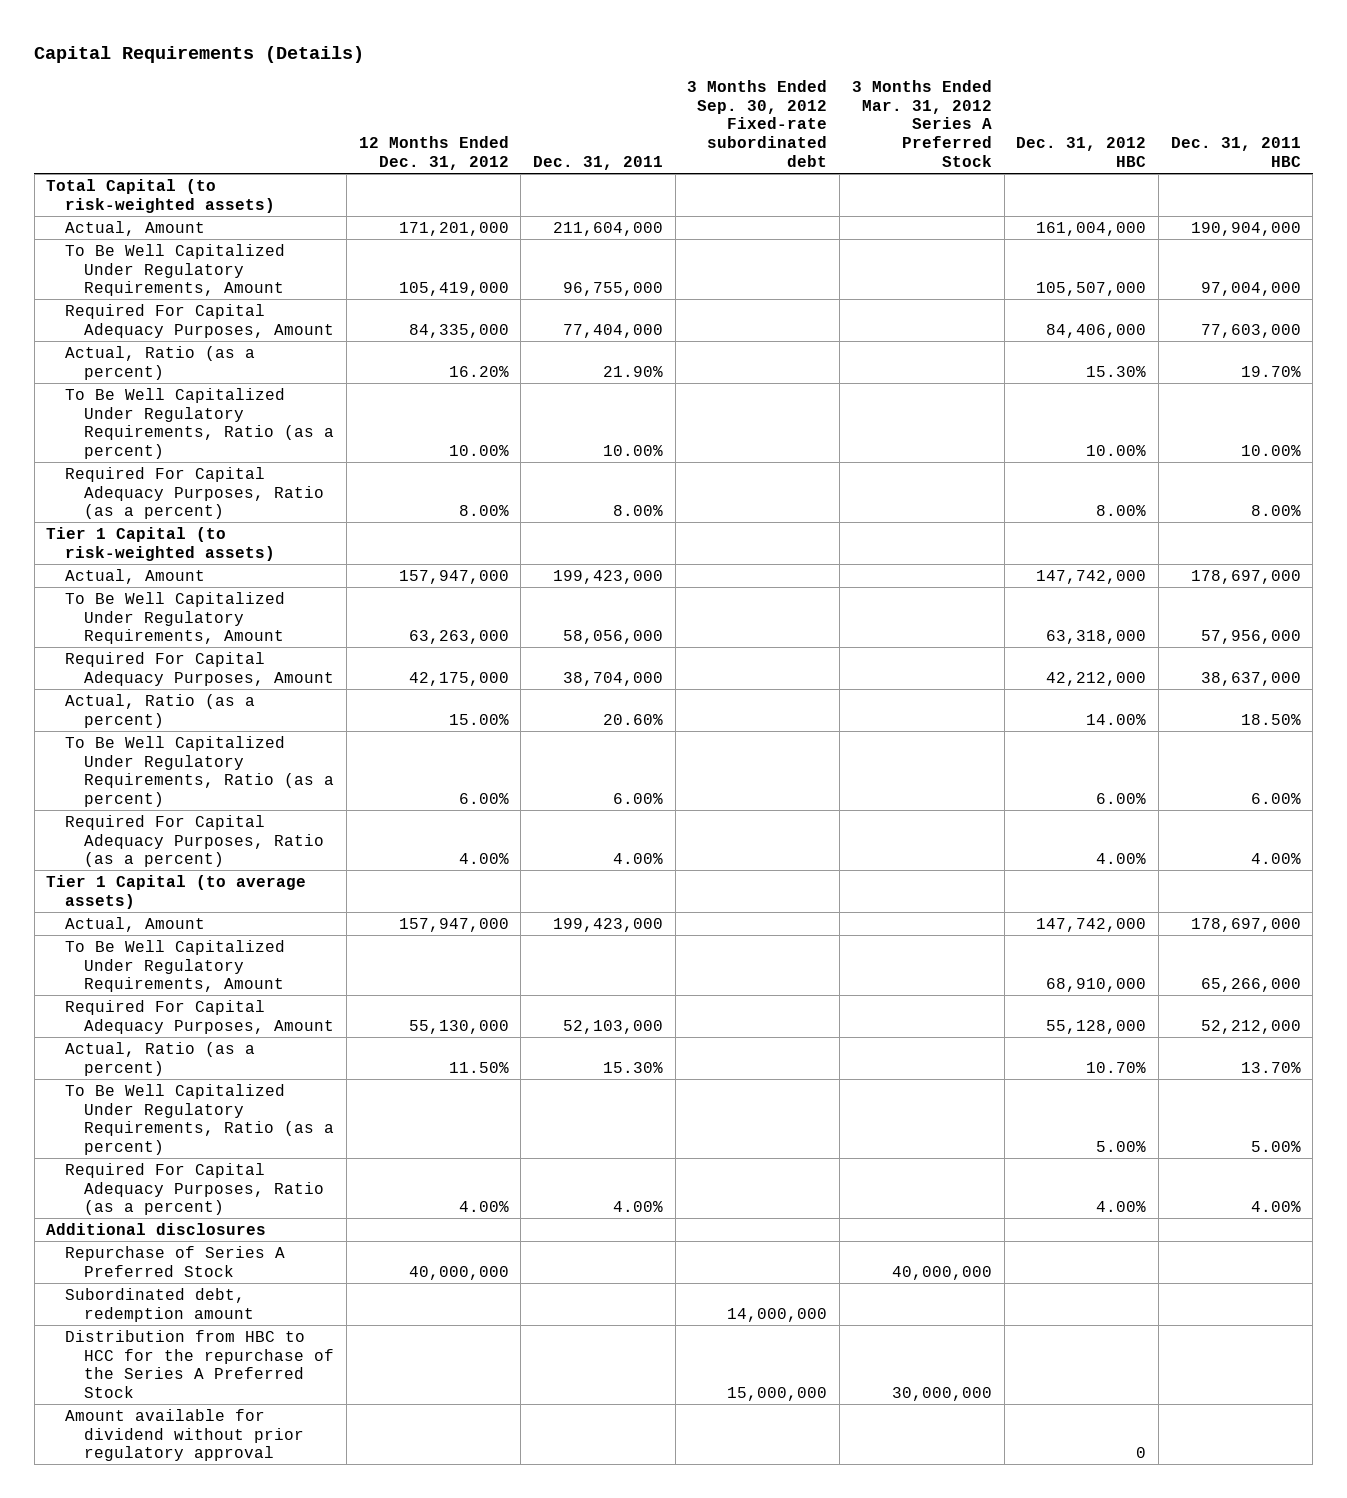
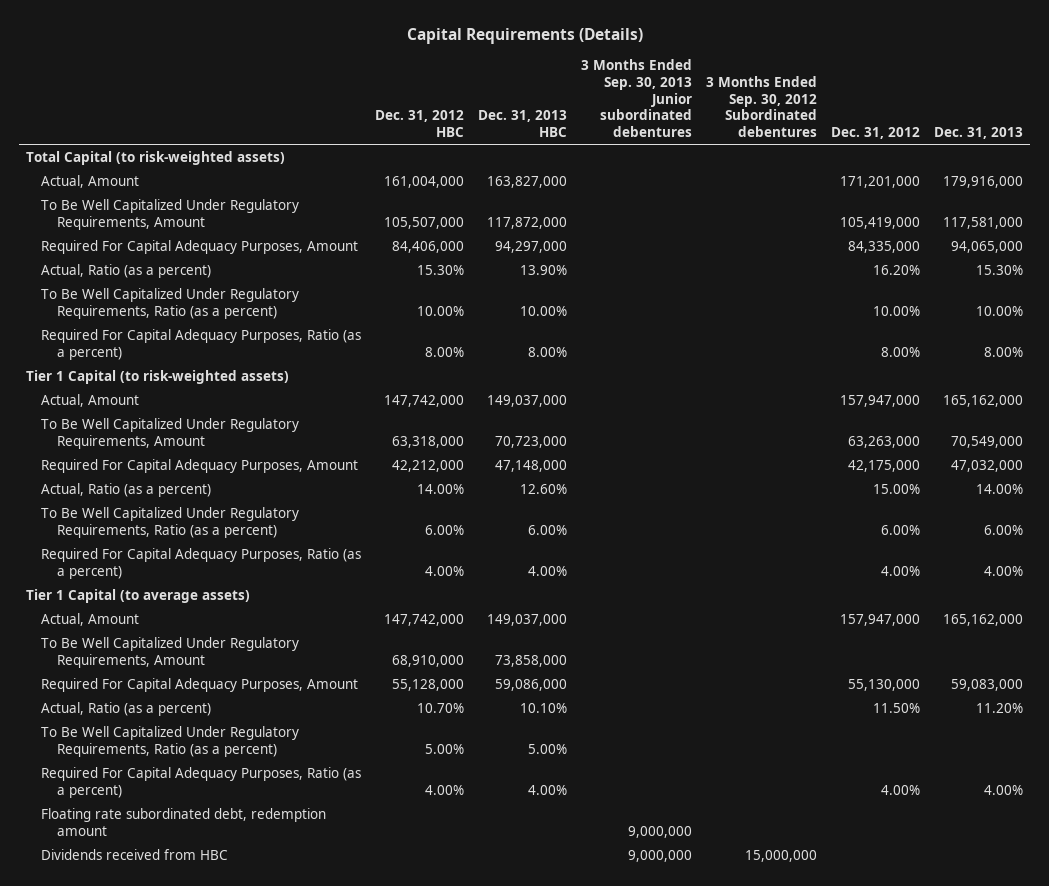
- | 12 Months Ended Dec. 31, 2012 | Dec. 31, 2011 | 3 Months Ended Sep. 30, 2012 Fixed-rate subordinated debt | 3 Months Ended Mar. 31, 2012 Series A Preferred Stock | Dec. 31, 2012 HBC | Dec. 31, 2011 HBC
+ | Dec. 31, 2012 HBC | Dec. 31, 2013 HBC | 3 Months Ended Sep. 30, 2013 Junior subordinated debentures | 3 Months Ended Sep. 30, 2012 Subordinated debentures | Dec. 31, 2012 | Dec. 31, 2013
- Additional disclosures
- Repurchase of Series A Preferred Stock | 40,000,000 | | | 40,000,000 | |
- Subordinated debt, redemption amount | | | 14,000,000 | | |
- Distribution from HBC to HCC for the repurchase of the Series A Preferred Stock | | | 15,000,000 | 30,000,000 | |
- Amount available for dividend without prior regulatory approval | | | | | 0 |
+ Floating rate subordinated debt, redemption amount | | | 9,000,000 | | |
+ Dividends received from HBC | | | 9,000,000 | 15,000,000 | |

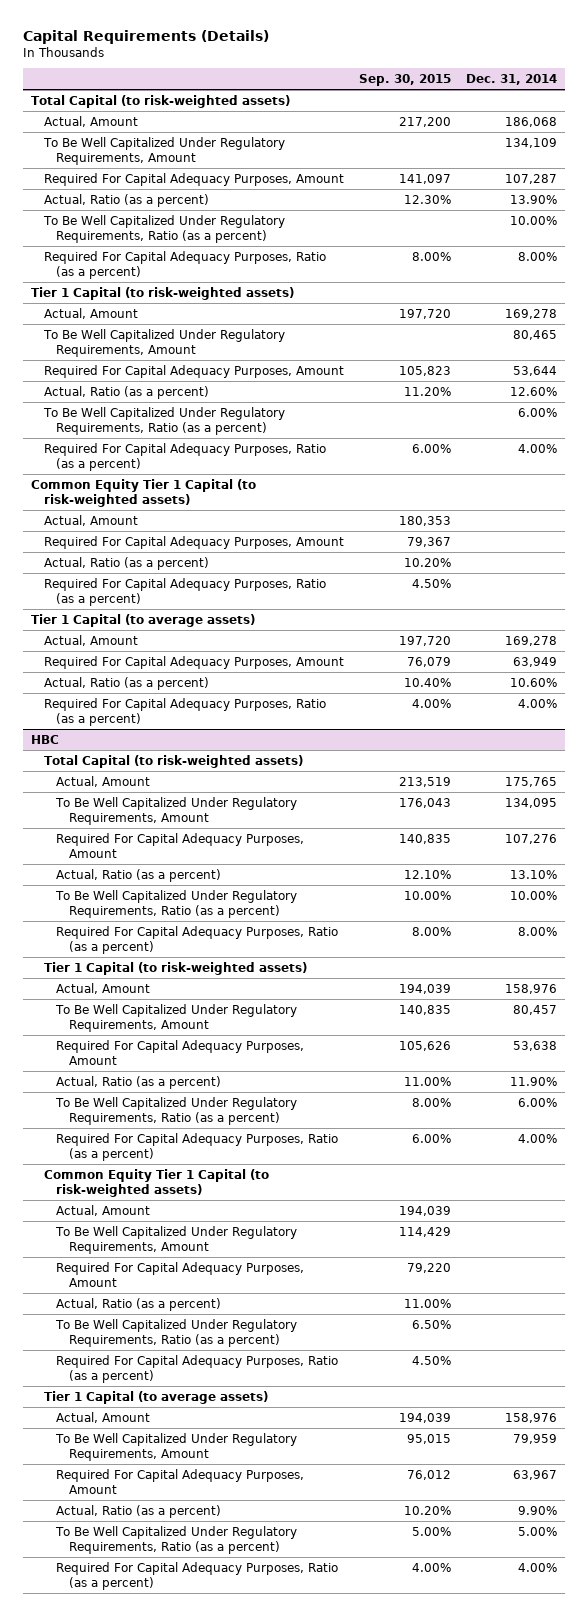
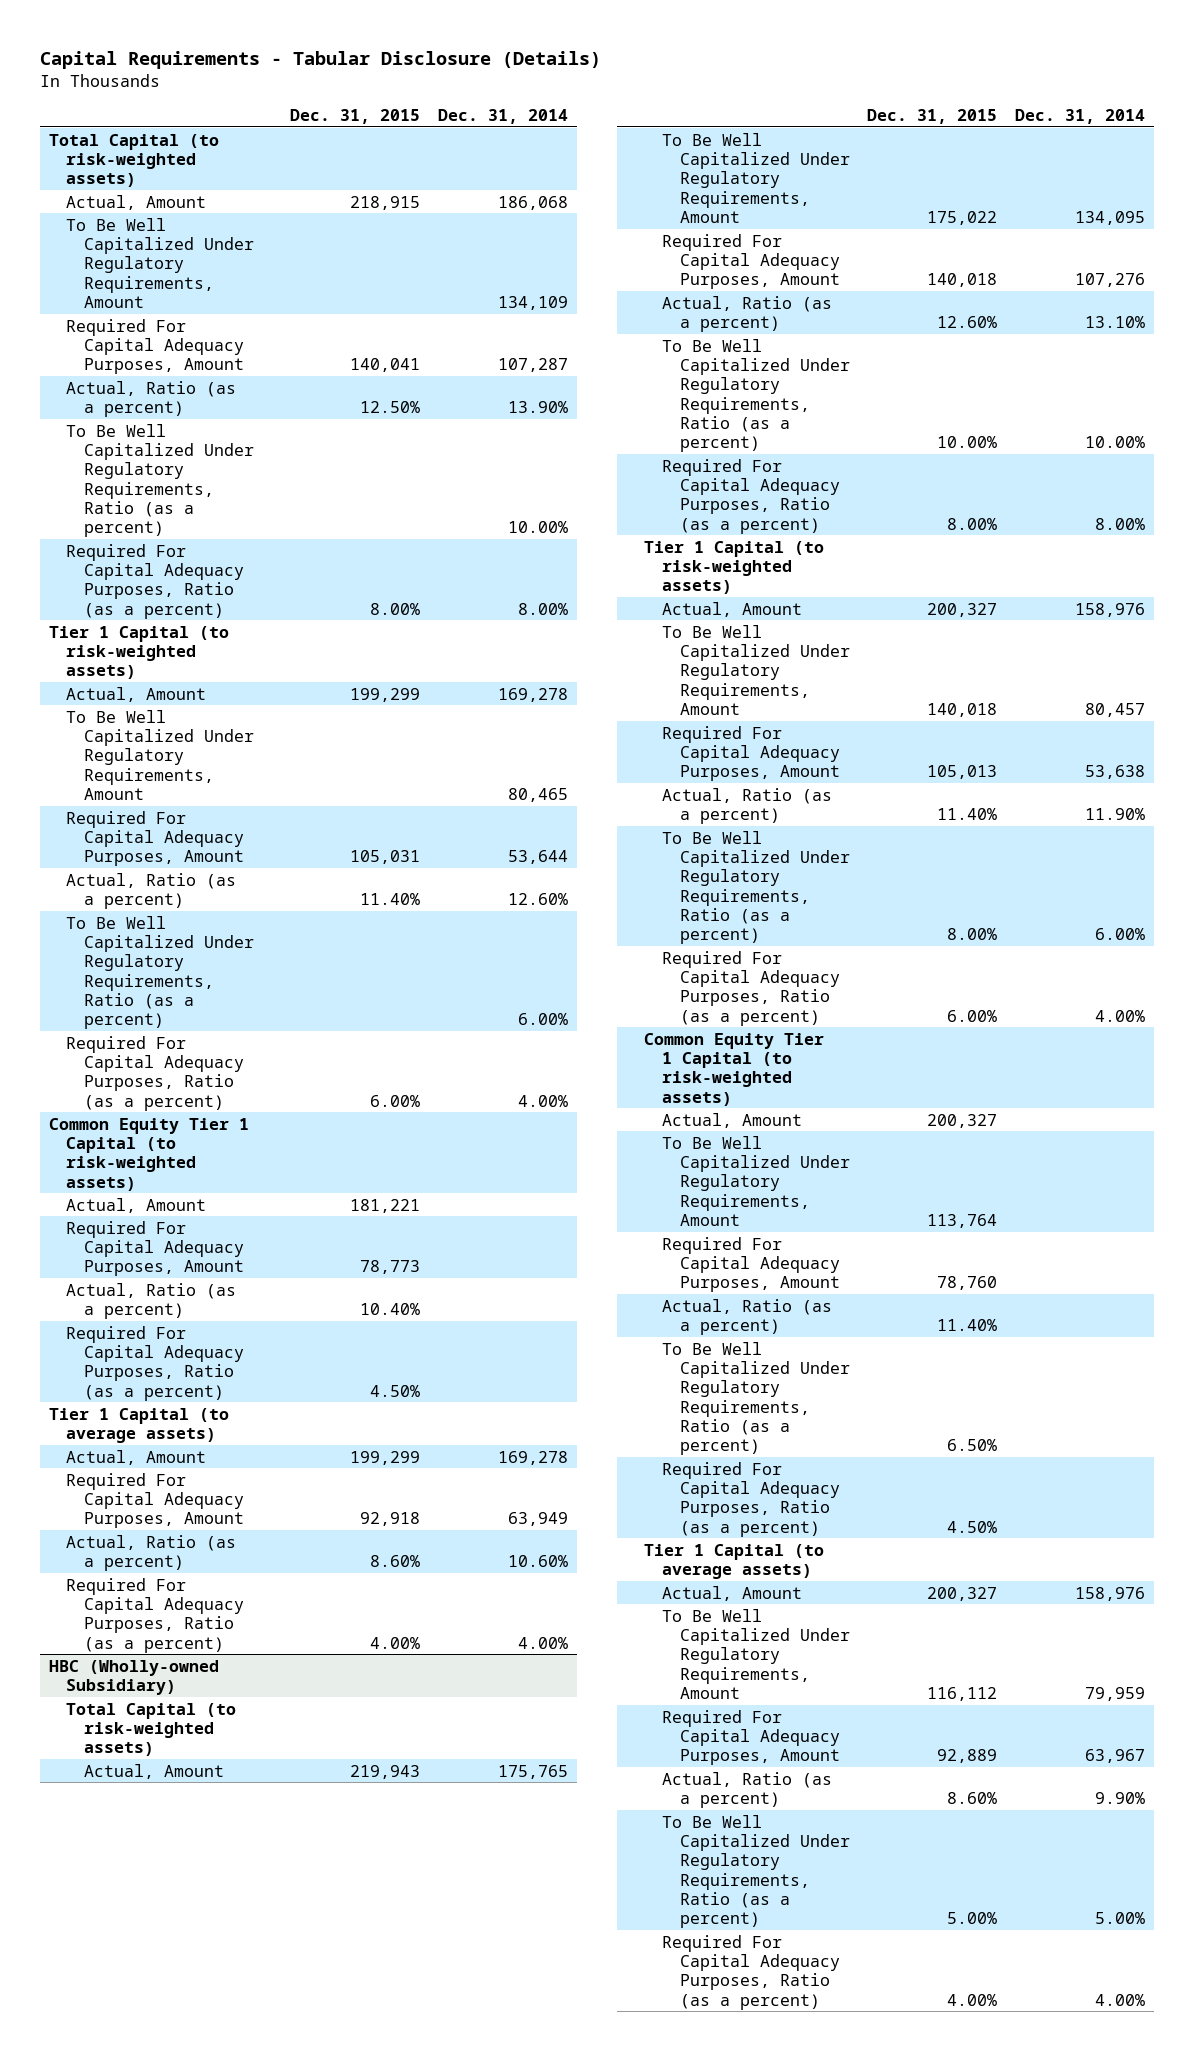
- Capital Requirements (Details)
+ Capital Requirements - Tabular Disclosure (Details)
- | Sep. 30, 2015 | Dec. 31, 2014
+ | Dec. 31, 2015 | Dec. 31, 2014
- HBC
+ HBC (Wholly-owned Subsidiary)

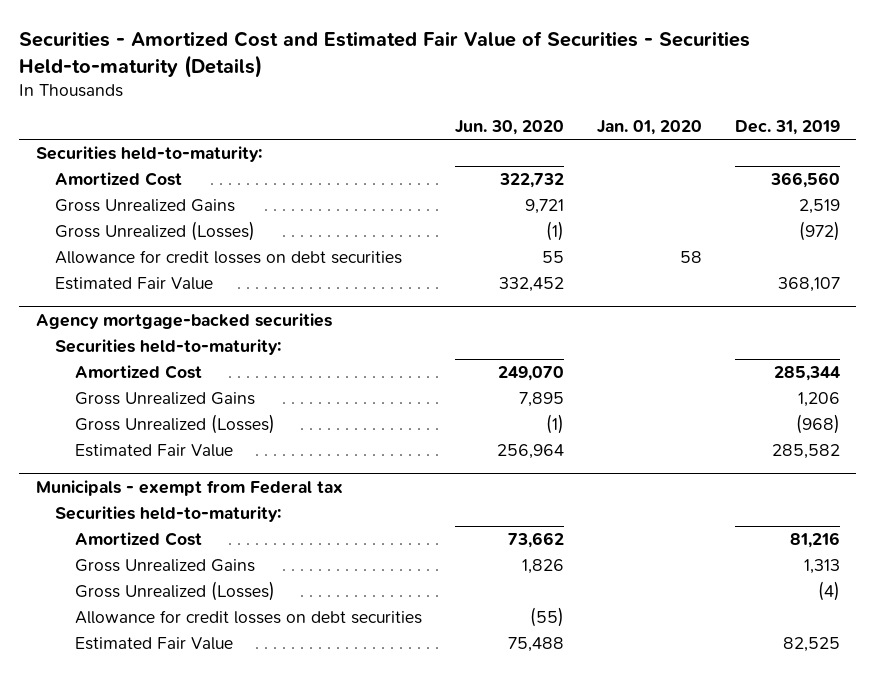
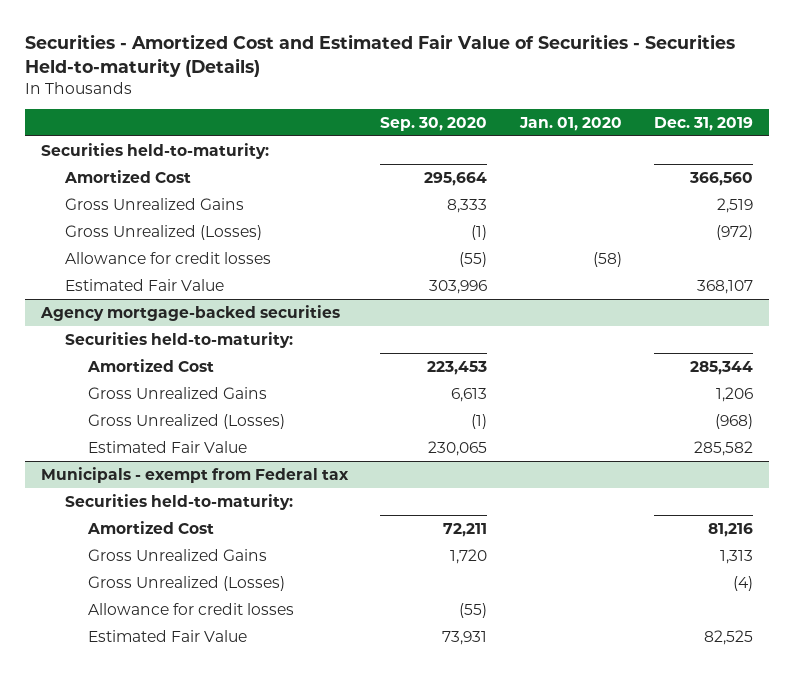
- | Jun. 30, 2020 | Jan. 01, 2020 | Dec. 31, 2019
+ | Sep. 30, 2020 | Jan. 01, 2020 | Dec. 31, 2019
- Allowance for credit losses on debt securities | 55 | 58 |
+ Allowance for credit losses | (55) | (58) |
@ Municipals - exempt from Federal tax
- Allowance for credit losses on debt securities | (55) | |
+ Allowance for credit losses | (55) | |

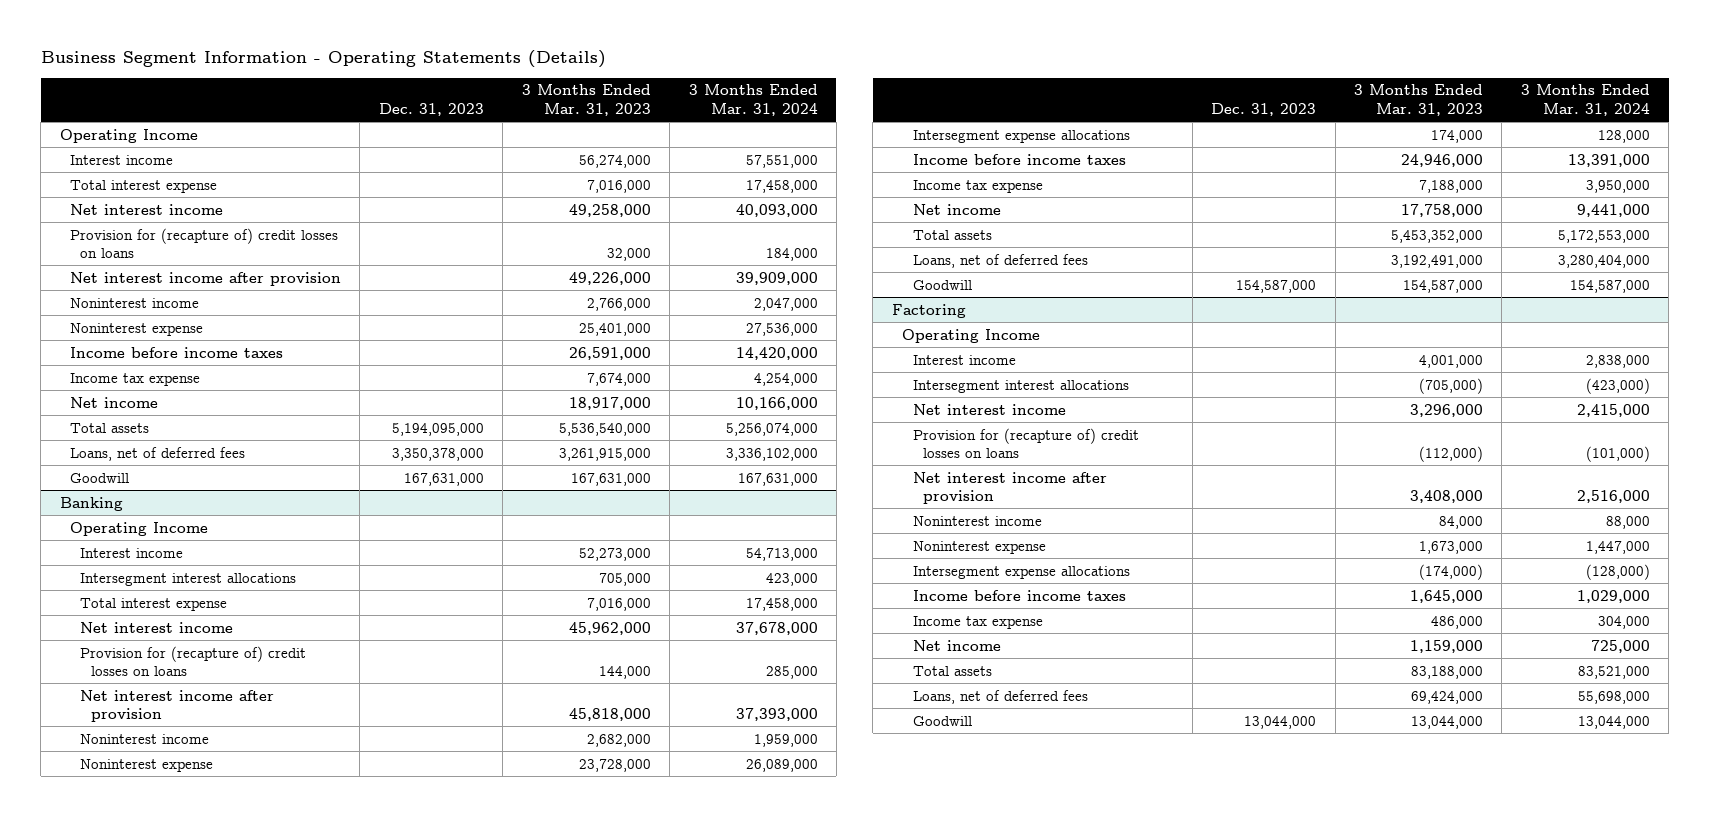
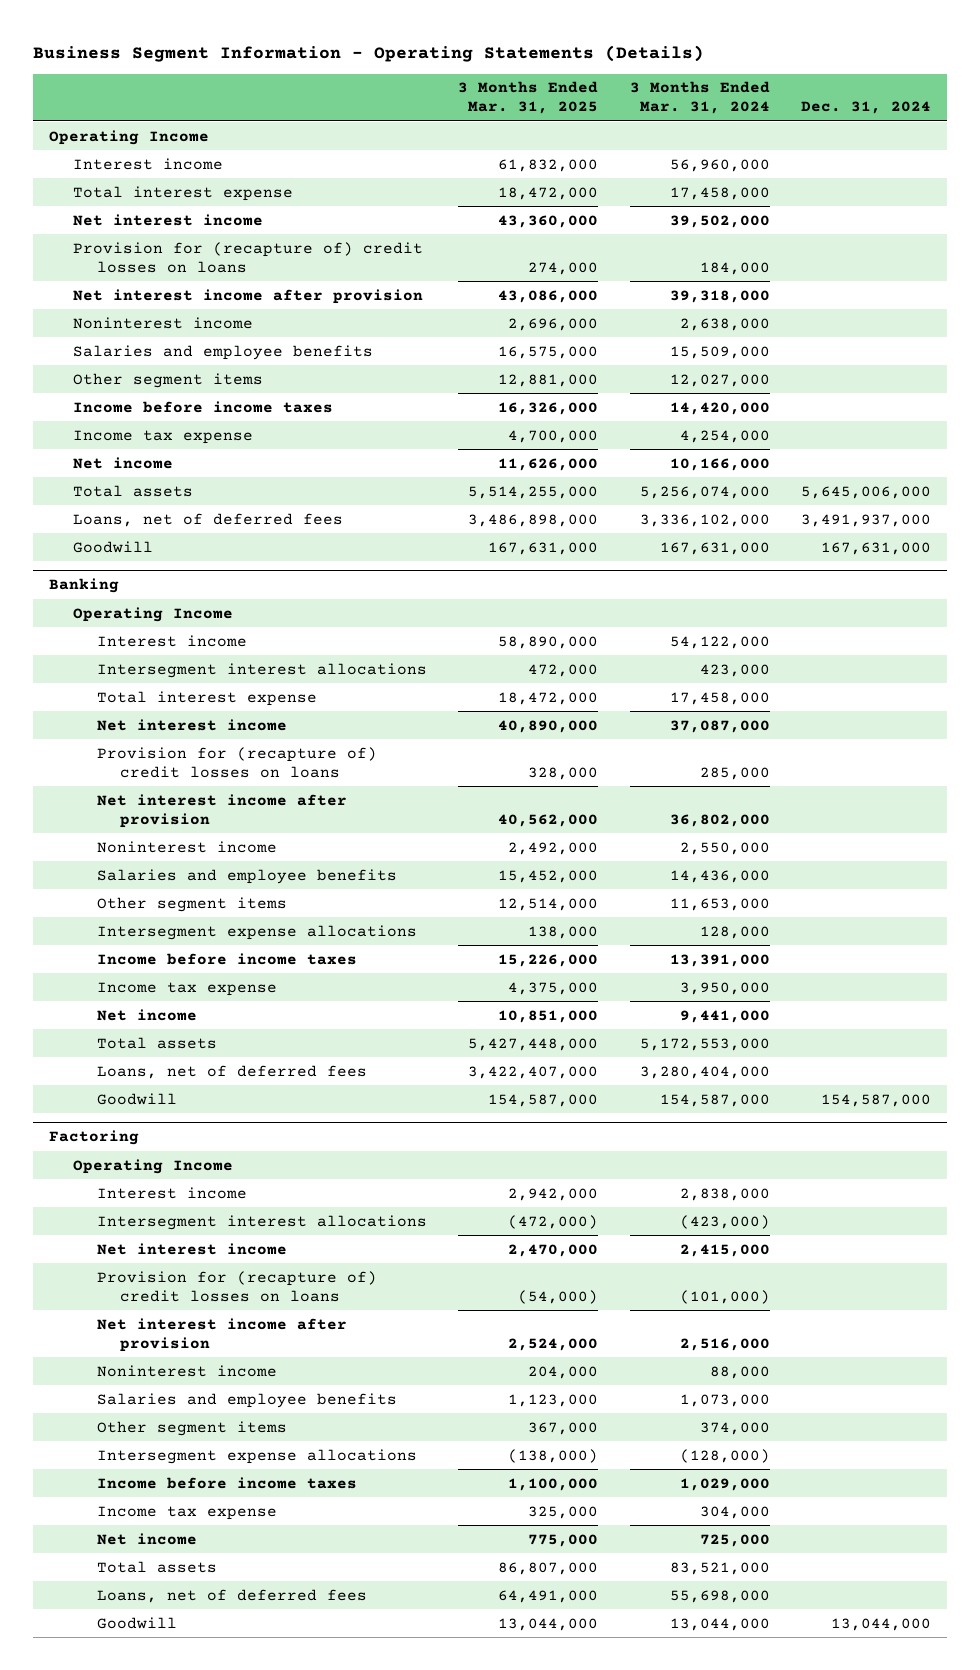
- | Dec. 31, 2023 | 3 Months Ended Mar. 31, 2023 | 3 Months Ended Mar. 31, 2024
+ | 3 Months Ended Mar. 31, 2025 | 3 Months Ended Mar. 31, 2024 | Dec. 31, 2024
- Interest income | | 56,274,000 | 57,551,000
+ Interest income | 61,832,000 | 56,960,000 |
- Net interest income | | 49,258,000 | 40,093,000
+ Net interest income | 43,360,000 | 39,502,000 |
- Net interest income after provision | | 49,226,000 | 39,909,000
- Noninterest income | | 2,766,000 | 2,047,000
- Noninterest expense | | 25,401,000 | 27,536,000
+ Net interest income after provision | 43,086,000 | 39,318,000 |
+ Noninterest income | 2,696,000 | 2,638,000 |
+ Salaries and employee benefits | 16,575,000 | 15,509,000 |
+ Other segment items | 12,881,000 | 12,027,000 |
@ Banking
- Interest income | | 52,273,000 | 54,713,000
+ Interest income | 58,890,000 | 54,122,000 |
- Net interest income | | 45,962,000 | 37,678,000
+ Net interest income | 40,890,000 | 37,087,000 |
- Net interest income after provision | | 45,818,000 | 37,393,000
- Noninterest income | | 2,682,000 | 1,959,000
- Noninterest expense | | 23,728,000 | 26,089,000
+ Net interest income after provision | 40,562,000 | 36,802,000 |
+ Noninterest income | 2,492,000 | 2,550,000 |
+ Salaries and employee benefits | 15,452,000 | 14,436,000 |
+ Other segment items | 12,514,000 | 11,653,000 |
@ Factoring
- Noninterest expense | | 1,673,000 | 1,447,000
+ Salaries and employee benefits | 1,123,000 | 1,073,000 |
+ Other segment items | 367,000 | 374,000 |

